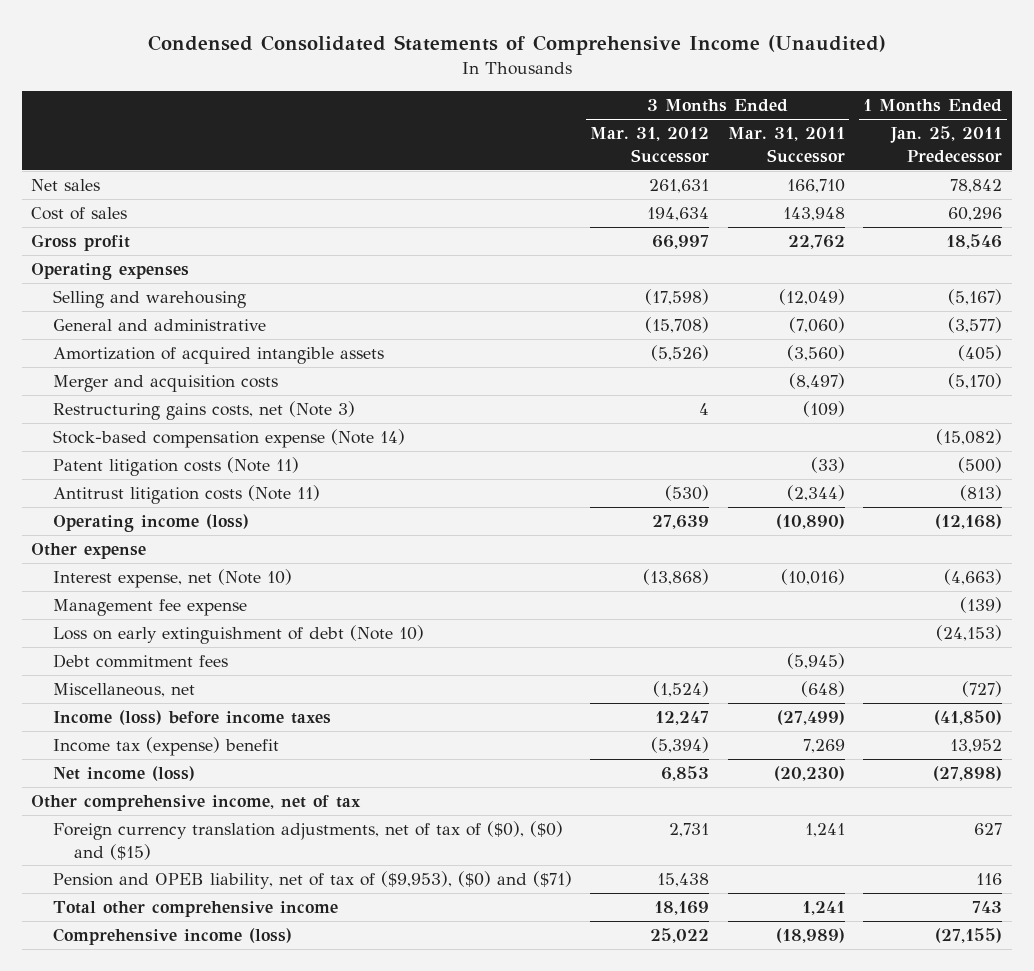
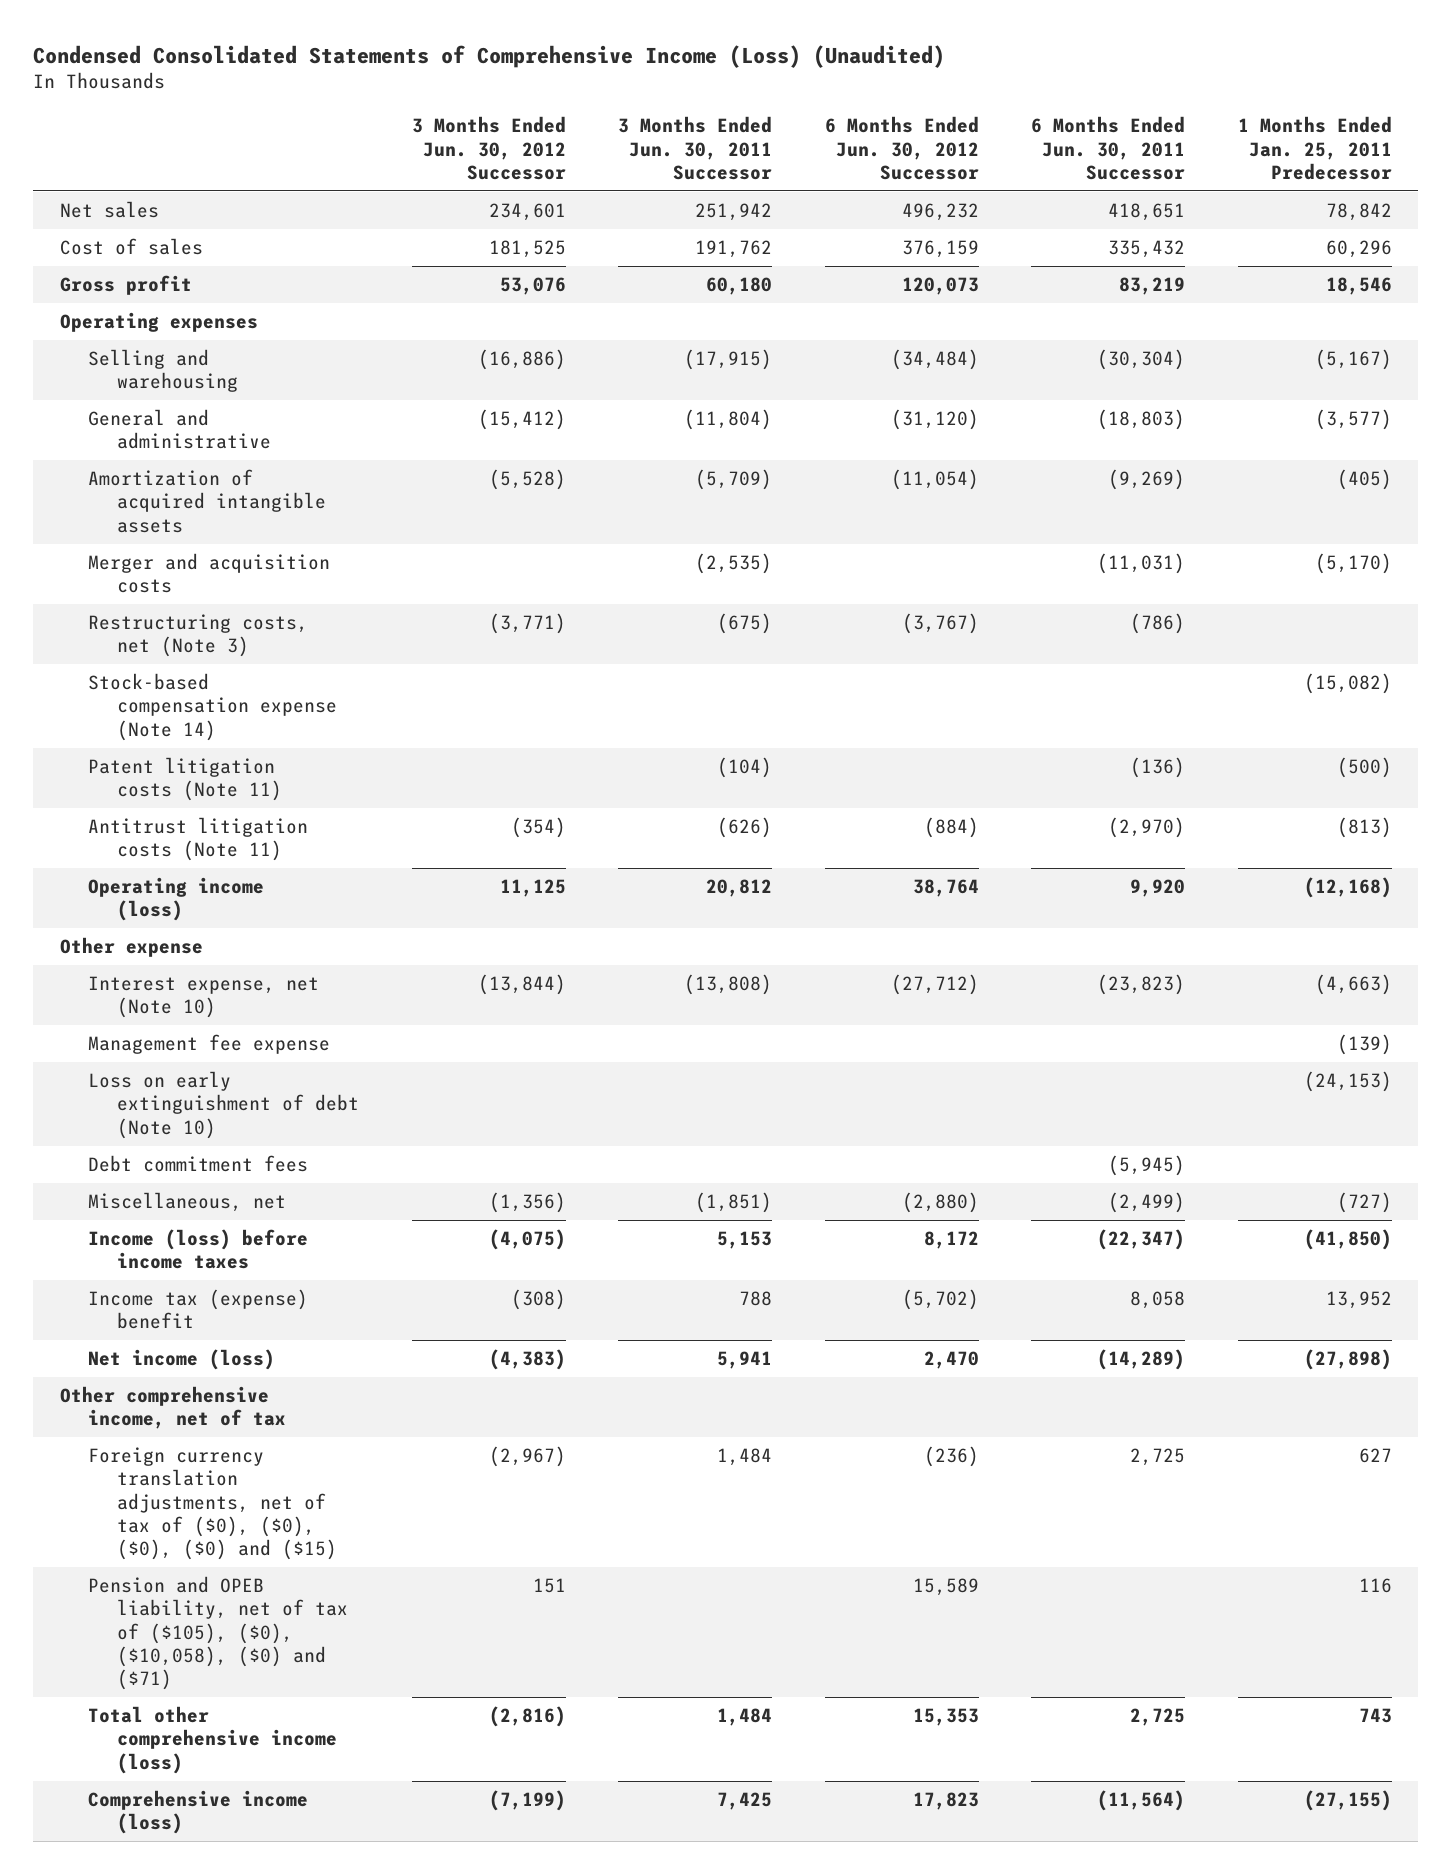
- Condensed Consolidated Statements of Comprehensive Income (Unaudited)
+ Condensed Consolidated Statements of Comprehensive Income (Loss) (Unaudited)
- | 3 Months Ended Mar. 31, 2012 Successor | 3 Months Ended Mar. 31, 2011 Successor | 1 Months Ended Jan. 25, 2011 Predecessor
+ | 3 Months Ended Jun. 30, 2012 Successor | 3 Months Ended Jun. 30, 2011 Successor | 6 Months Ended Jun. 30, 2012 Successor | 6 Months Ended Jun. 30, 2011 Successor | 1 Months Ended Jan. 25, 2011 Predecessor
- Restructuring gains costs, net (Note 3) | 4 | (109) |
+ Restructuring costs, net (Note 3) | (3,771) | (675) | (3,767) | (786) |
- Foreign currency translation adjustments, net of tax of ($0), ($0) and ($15) | 2,731 | 1,241 | 627
- Pension and OPEB liability, net of tax of ($9,953), ($0) and ($71) | 15,438 | | 116
- Total other comprehensive income | 18,169 | 1,241 | 743
+ Foreign currency translation adjustments, net of tax of ($0), ($0), ($0), ($0) and ($15) | (2,967) | 1,484 | (236) | 2,725 | 627
+ Pension and OPEB liability, net of tax of ($105), ($0), ($10,058), ($0) and ($71) | 151 | | 15,589 | | 116
+ Total other comprehensive income (loss) | (2,816) | 1,484 | 15,353 | 2,725 | 743

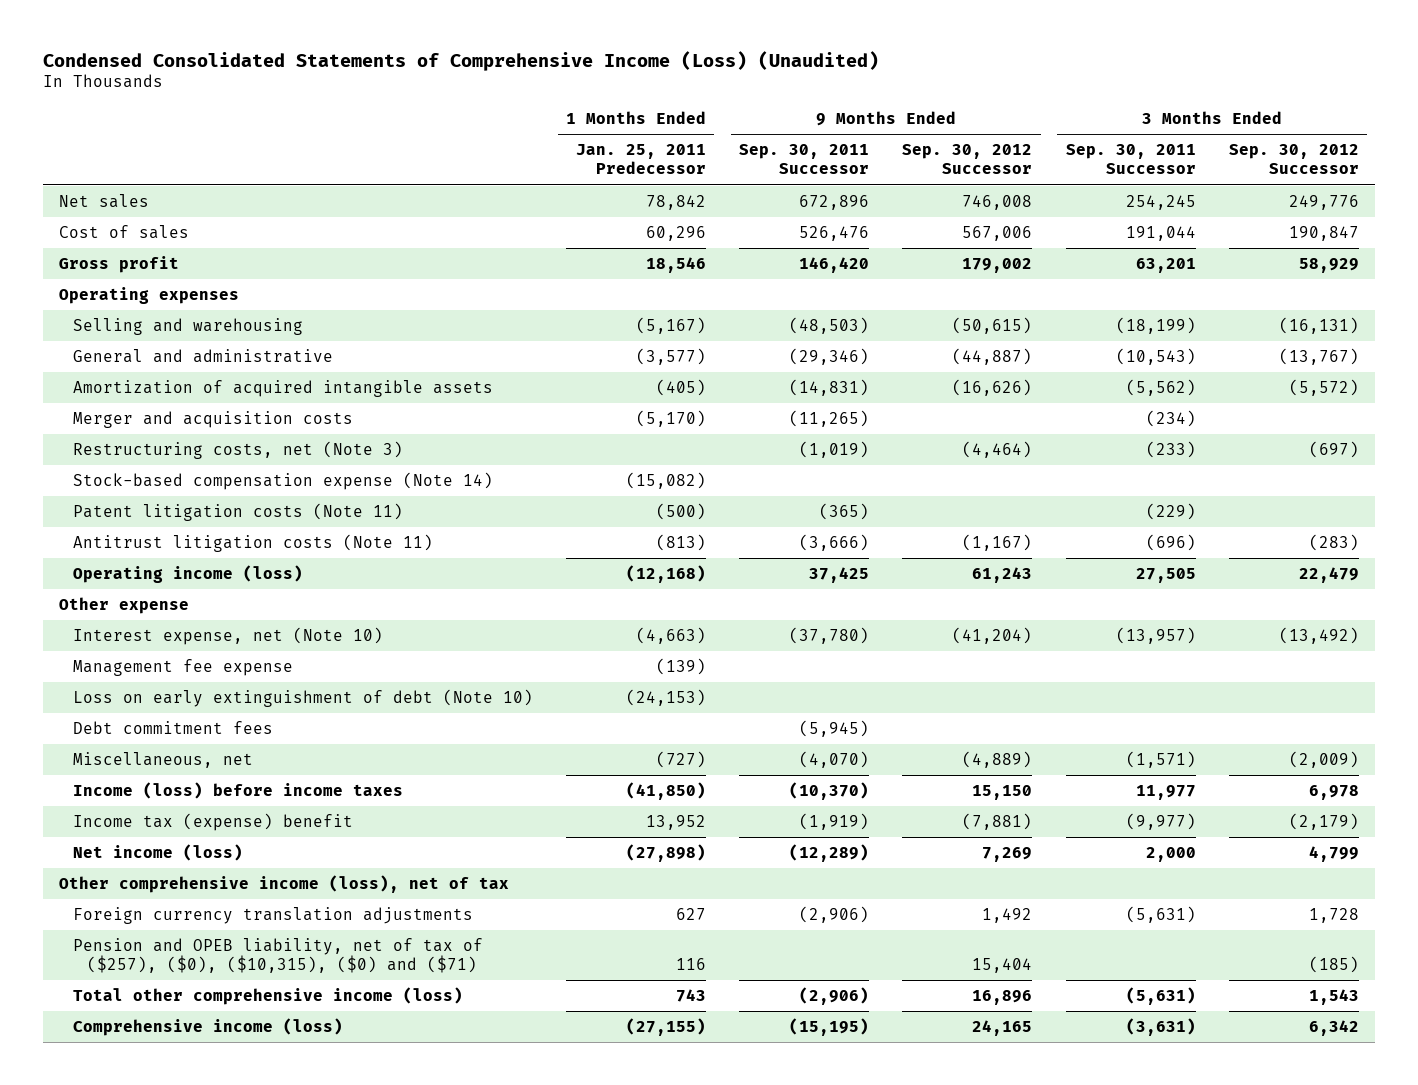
- | 3 Months Ended Jun. 30, 2012 Successor | 3 Months Ended Jun. 30, 2011 Successor | 6 Months Ended Jun. 30, 2012 Successor | 6 Months Ended Jun. 30, 2011 Successor | 1 Months Ended Jan. 25, 2011 Predecessor
+ | 1 Months Ended Jan. 25, 2011 Predecessor | 9 Months Ended Sep. 30, 2011 Successor | 9 Months Ended Sep. 30, 2012 Successor | 3 Months Ended Sep. 30, 2011 Successor | 3 Months Ended Sep. 30, 2012 Successor
- Other comprehensive income, net of tax
- Foreign currency translation adjustments, net of tax of ($0), ($0), ($0), ($0) and ($15) | (2,967) | 1,484 | (236) | 2,725 | 627
- Pension and OPEB liability, net of tax of ($105), ($0), ($10,058), ($0) and ($71) | 151 | | 15,589 | | 116
+ Other comprehensive income (loss), net of tax
+ Foreign currency translation adjustments | 627 | (2,906) | 1,492 | (5,631) | 1,728
+ Pension and OPEB liability, net of tax of ($257), ($0), ($10,315), ($0) and ($71) | 116 | | 15,404 | | (185)

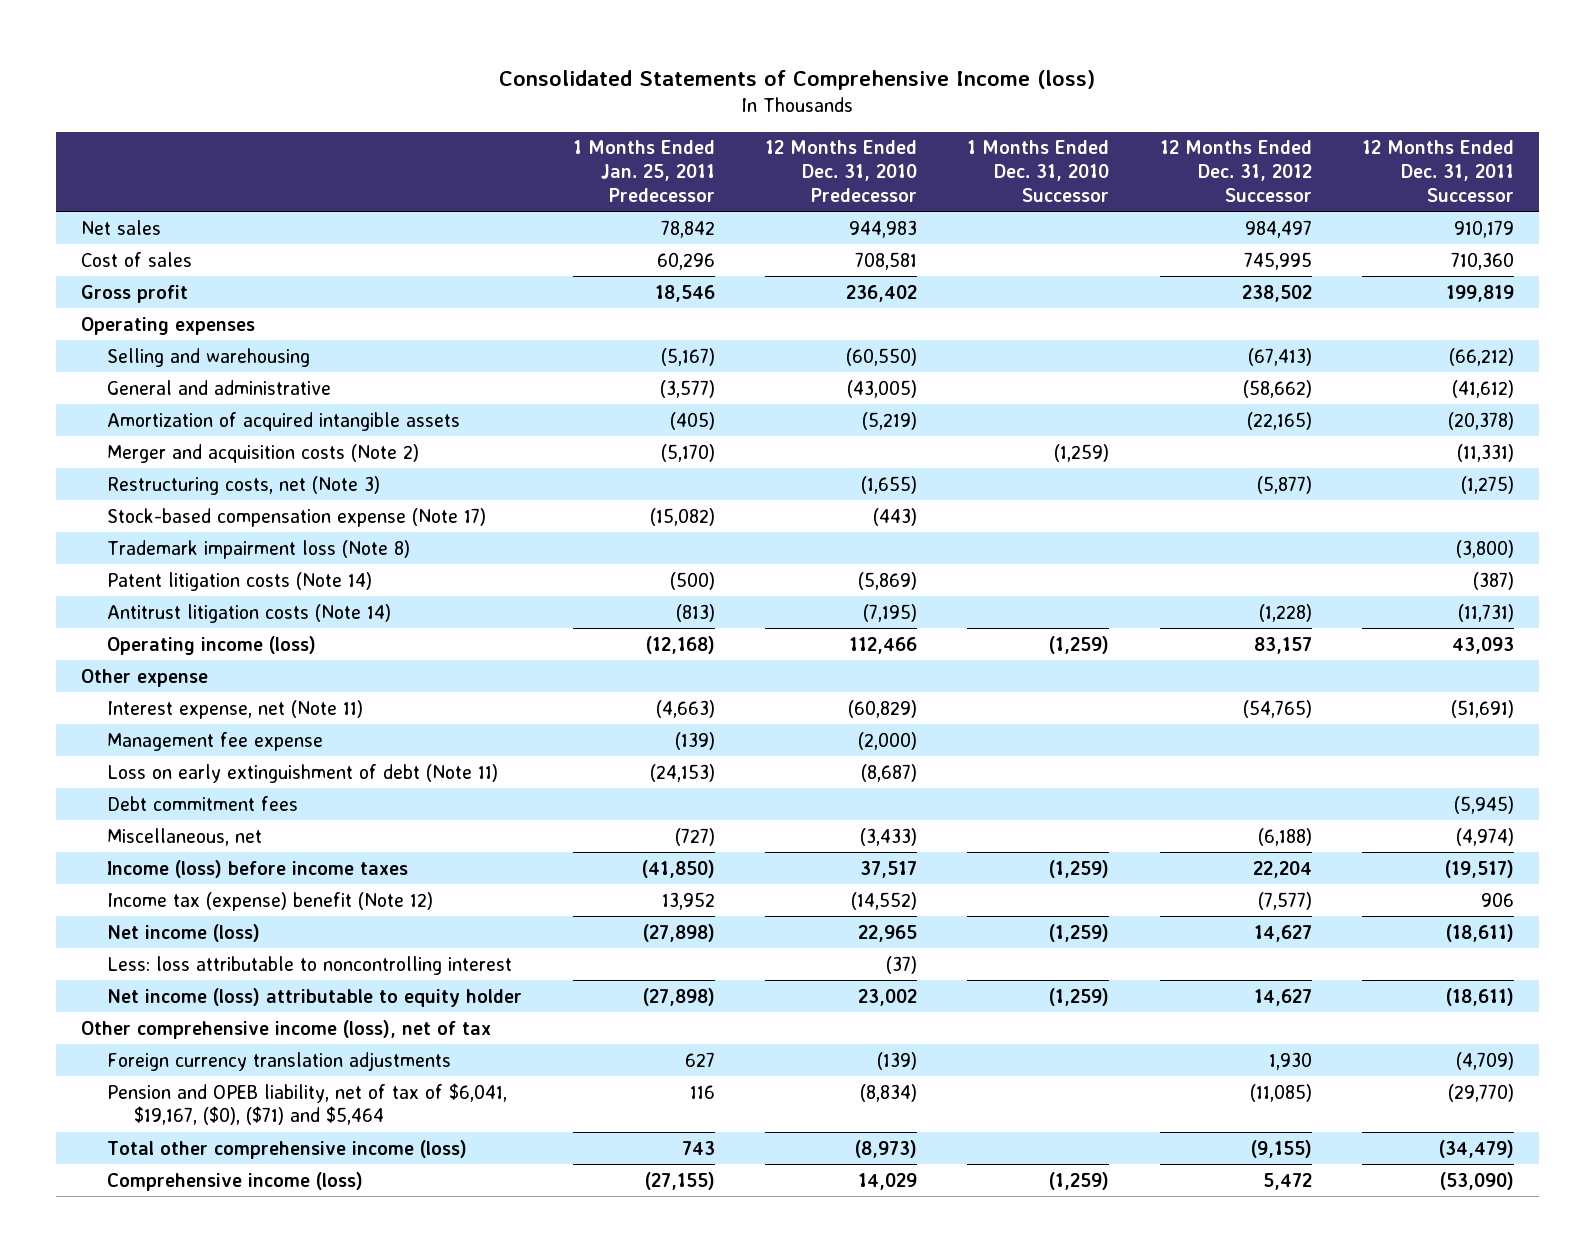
- Condensed Consolidated Statements of Comprehensive Income (Loss) (Unaudited)
+ Consolidated Statements of Comprehensive Income (loss)
- | 1 Months Ended Jan. 25, 2011 Predecessor | 9 Months Ended Sep. 30, 2011 Successor | 9 Months Ended Sep. 30, 2012 Successor | 3 Months Ended Sep. 30, 2011 Successor | 3 Months Ended Sep. 30, 2012 Successor
+ | 1 Months Ended Jan. 25, 2011 Predecessor | 12 Months Ended Dec. 31, 2010 Predecessor | 1 Months Ended Dec. 31, 2010 Successor | 12 Months Ended Dec. 31, 2012 Successor | 12 Months Ended Dec. 31, 2011 Successor
- Merger and acquisition costs | (5,170) | (11,265) | | (234) |
+ Merger and acquisition costs (Note 2) | (5,170) | | (1,259) | | (11,331)
- Stock-based compensation expense (Note 14) | (15,082) | | | |
- Patent litigation costs (Note 11) | (500) | (365) | | (229) |
- Antitrust litigation costs (Note 11) | (813) | (3,666) | (1,167) | (696) | (283)
+ Stock-based compensation expense (Note 17) | (15,082) | (443) | | |
+ Trademark impairment loss (Note 8) | | | | | (3,800)
+ Patent litigation costs (Note 14) | (500) | (5,869) | | | (387)
+ Antitrust litigation costs (Note 14) | (813) | (7,195) | | (1,228) | (11,731)
- Interest expense, net (Note 10) | (4,663) | (37,780) | (41,204) | (13,957) | (13,492)
+ Interest expense, net (Note 11) | (4,663) | (60,829) | | (54,765) | (51,691)
- Loss on early extinguishment of debt (Note 10) | (24,153) | | | |
+ Loss on early extinguishment of debt (Note 11) | (24,153) | (8,687) | | |
- Income tax (expense) benefit | 13,952 | (1,919) | (7,881) | (9,977) | (2,179)
+ Income tax (expense) benefit (Note 12) | 13,952 | (14,552) | | (7,577) | 906
+ Less: loss attributable to noncontrolling interest | | (37) | | |
+ Net income (loss) attributable to equity holder | (27,898) | 23,002 | (1,259) | 14,627 | (18,611)
- Pension and OPEB liability, net of tax of ($257), ($0), ($10,315), ($0) and ($71) | 116 | | 15,404 | | (185)
+ Pension and OPEB liability, net of tax of $6,041, $19,167, ($0), ($71) and $5,464 | 116 | (8,834) | | (11,085) | (29,770)

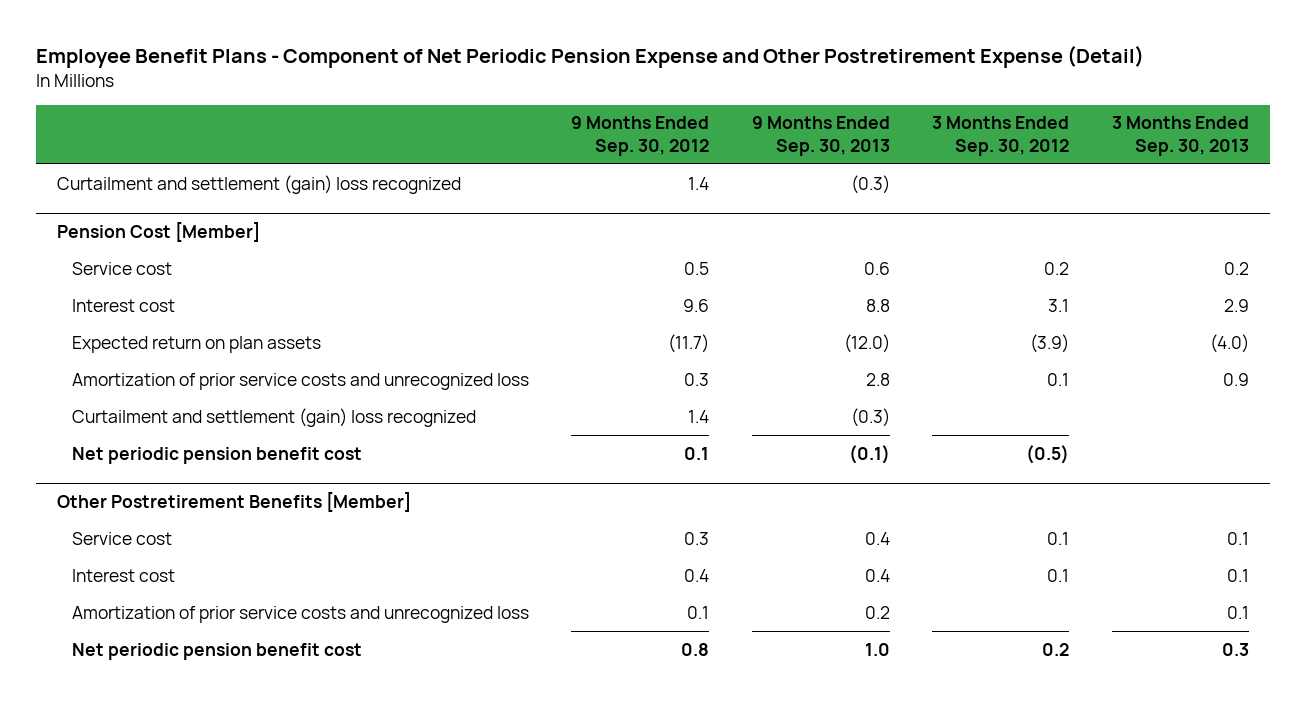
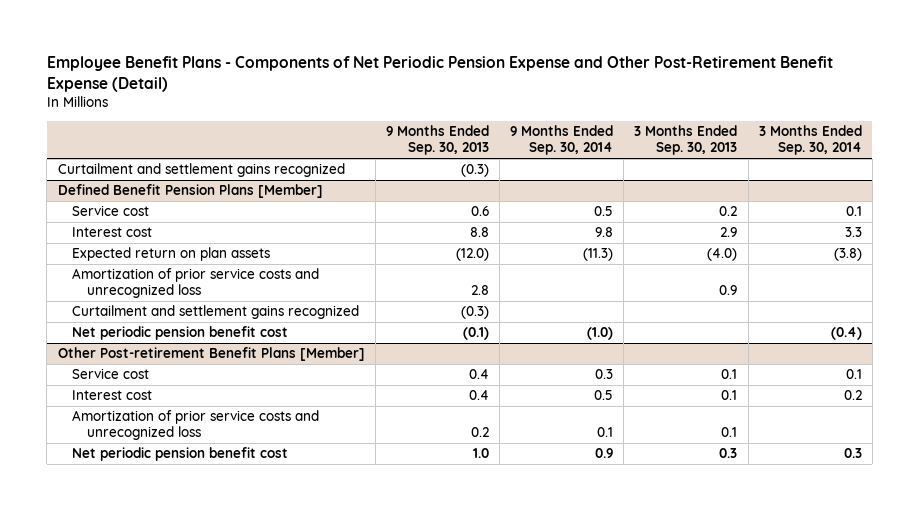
- Employee Benefit Plans - Component of Net Periodic Pension Expense and Other Postretirement Expense (Detail)
+ Employee Benefit Plans - Components of Net Periodic Pension Expense and Other Post-Retirement Benefit Expense (Detail)
- | 9 Months Ended Sep. 30, 2012 | 9 Months Ended Sep. 30, 2013 | 3 Months Ended Sep. 30, 2012 | 3 Months Ended Sep. 30, 2013
+ | 9 Months Ended Sep. 30, 2013 | 9 Months Ended Sep. 30, 2014 | 3 Months Ended Sep. 30, 2013 | 3 Months Ended Sep. 30, 2014
- Curtailment and settlement (gain) loss recognized | 1.4 | (0.3) | |
- Pension Cost [Member]
+ Curtailment and settlement gains recognized | (0.3) | | |
+ Defined Benefit Pension Plans [Member]
- Curtailment and settlement (gain) loss recognized | 1.4 | (0.3) | |
+ Curtailment and settlement gains recognized | (0.3) | | |
- Other Postretirement Benefits [Member]
+ Other Post-retirement Benefit Plans [Member]

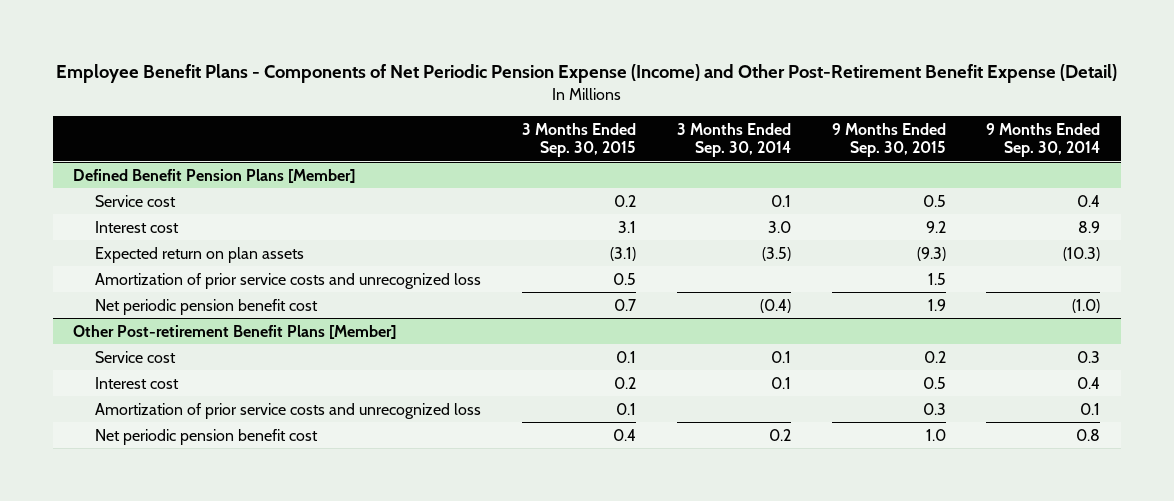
- Employee Benefit Plans - Components of Net Periodic Pension Expense and Other Post-Retirement Benefit Expense (Detail)
+ Employee Benefit Plans - Components of Net Periodic Pension Expense (Income) and Other Post-Retirement Benefit Expense (Detail)
- | 9 Months Ended Sep. 30, 2013 | 9 Months Ended Sep. 30, 2014 | 3 Months Ended Sep. 30, 2013 | 3 Months Ended Sep. 30, 2014
+ | 3 Months Ended Sep. 30, 2015 | 3 Months Ended Sep. 30, 2014 | 9 Months Ended Sep. 30, 2015 | 9 Months Ended Sep. 30, 2014
- Curtailment and settlement gains recognized | (0.3) | | |
@ Defined Benefit Pension Plans [Member]
- Service cost | 0.6 | 0.5 | 0.2 | 0.1
- Interest cost | 8.8 | 9.8 | 2.9 | 3.3
- Expected return on plan assets | (12.0) | (11.3) | (4.0) | (3.8)
+ Service cost | 0.2 | 0.1 | 0.5 | 0.4
+ Interest cost | 3.1 | 3.0 | 9.2 | 8.9
+ Expected return on plan assets | (3.1) | (3.5) | (9.3) | (10.3)
- Curtailment and settlement gains recognized | (0.3) | | |
@ Other Post-retirement Benefit Plans [Member]
- Interest cost | 0.4 | 0.5 | 0.1 | 0.2
+ Interest cost | 0.2 | 0.1 | 0.5 | 0.4
- Net periodic pension benefit cost | 1.0 | 0.9 | 0.3 | 0.3
+ Net periodic pension benefit cost | 0.4 | 0.2 | 1.0 | 0.8

